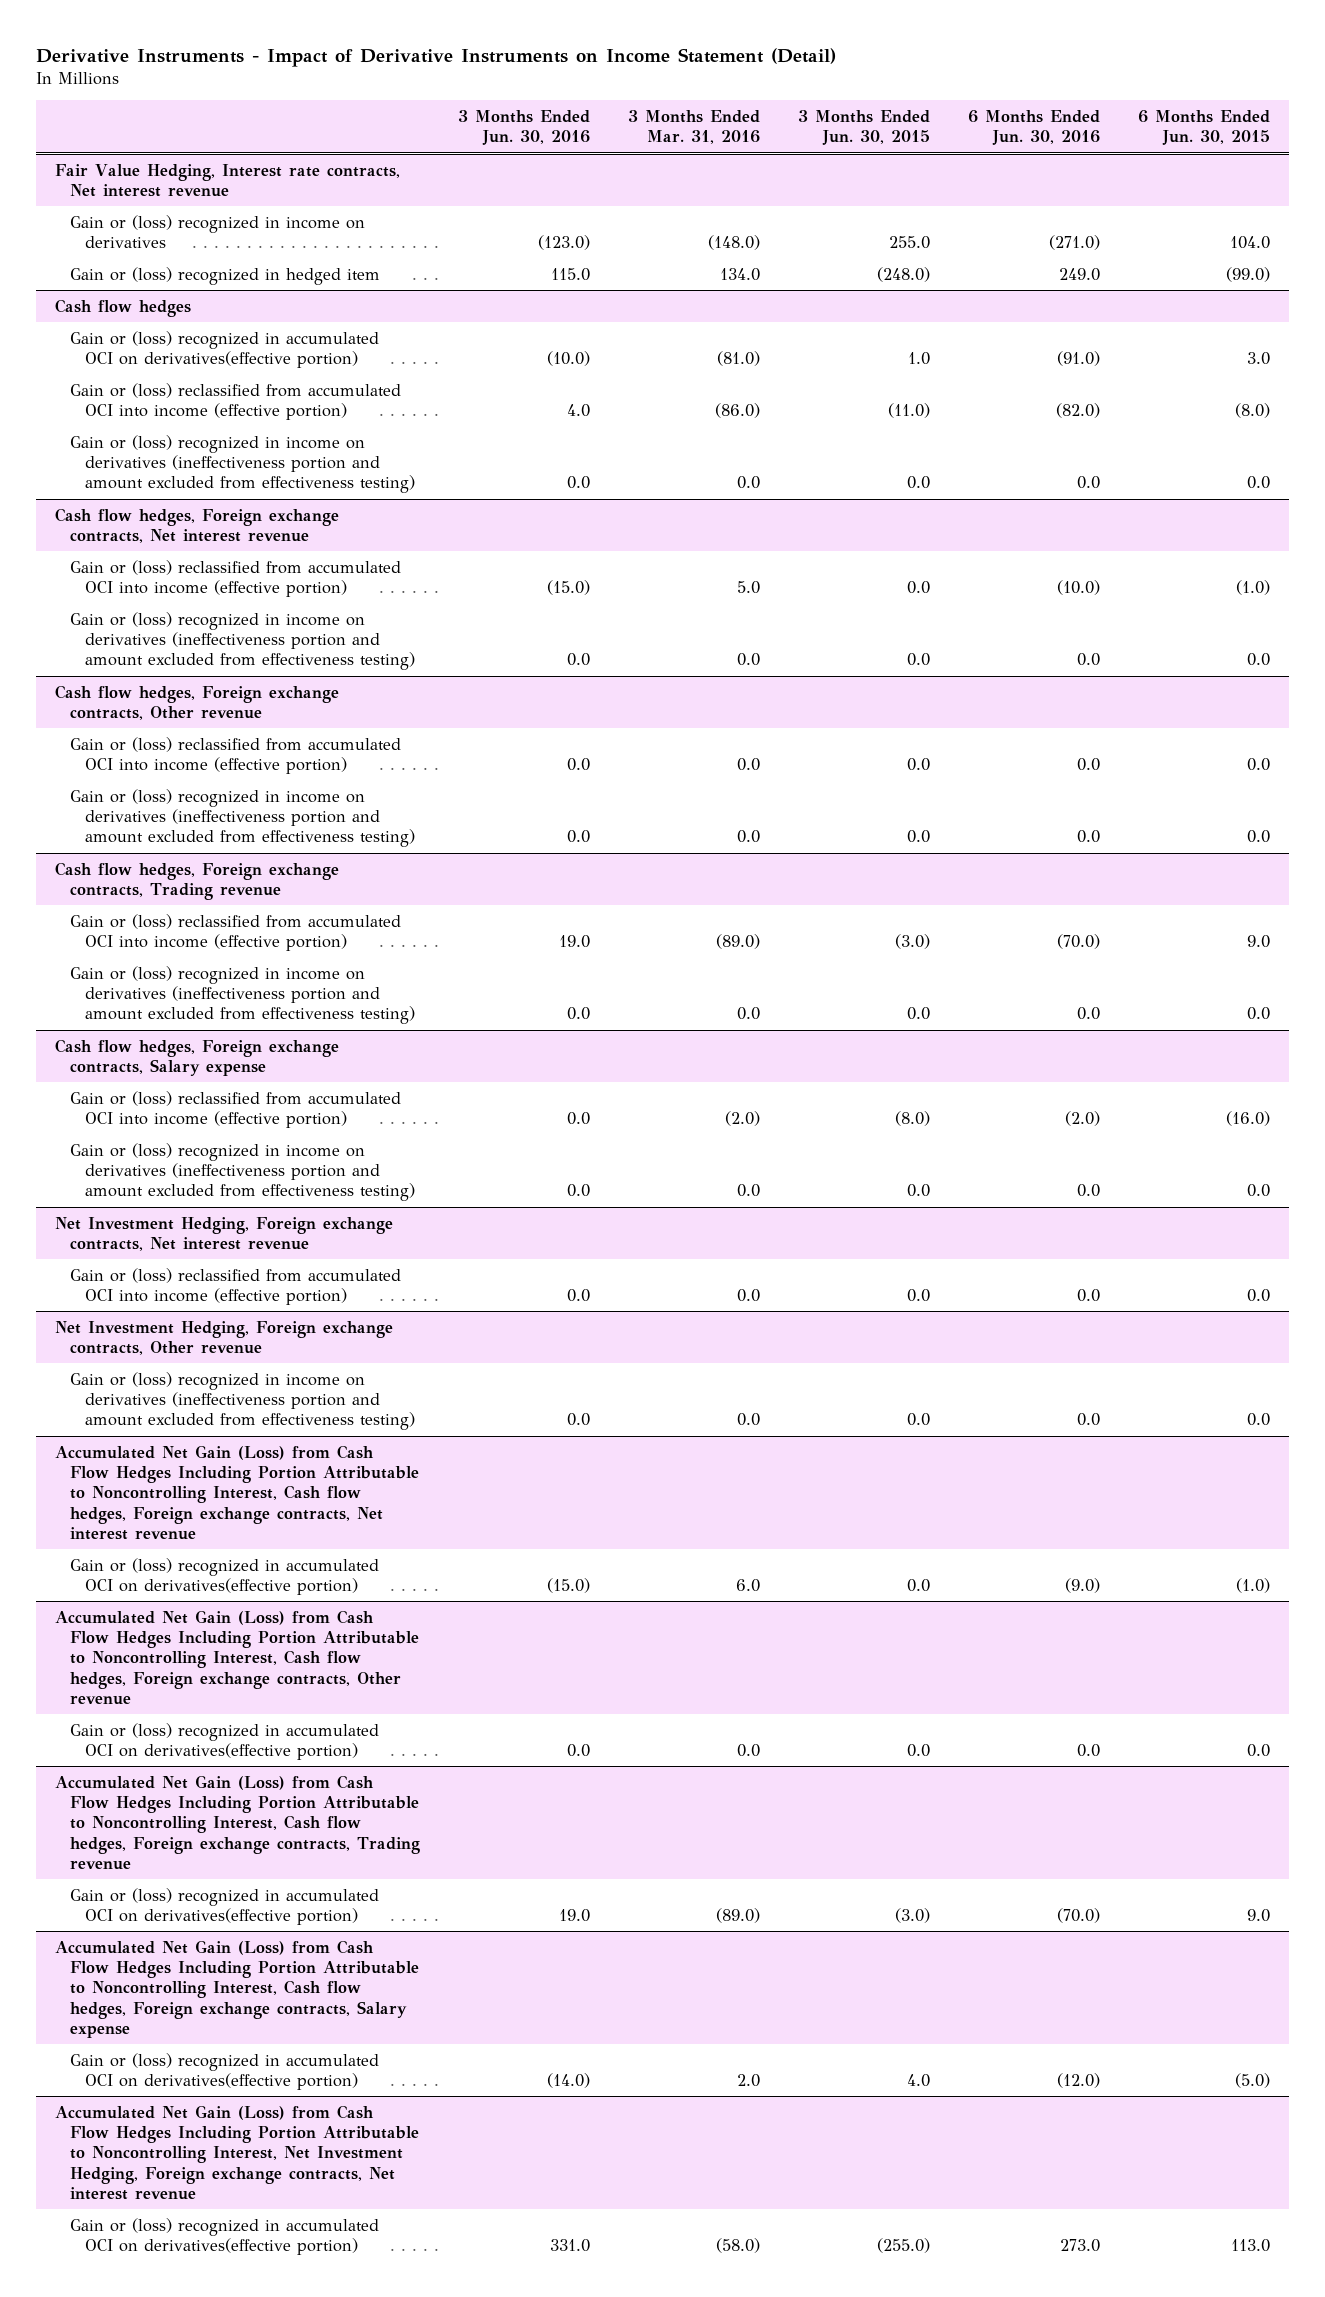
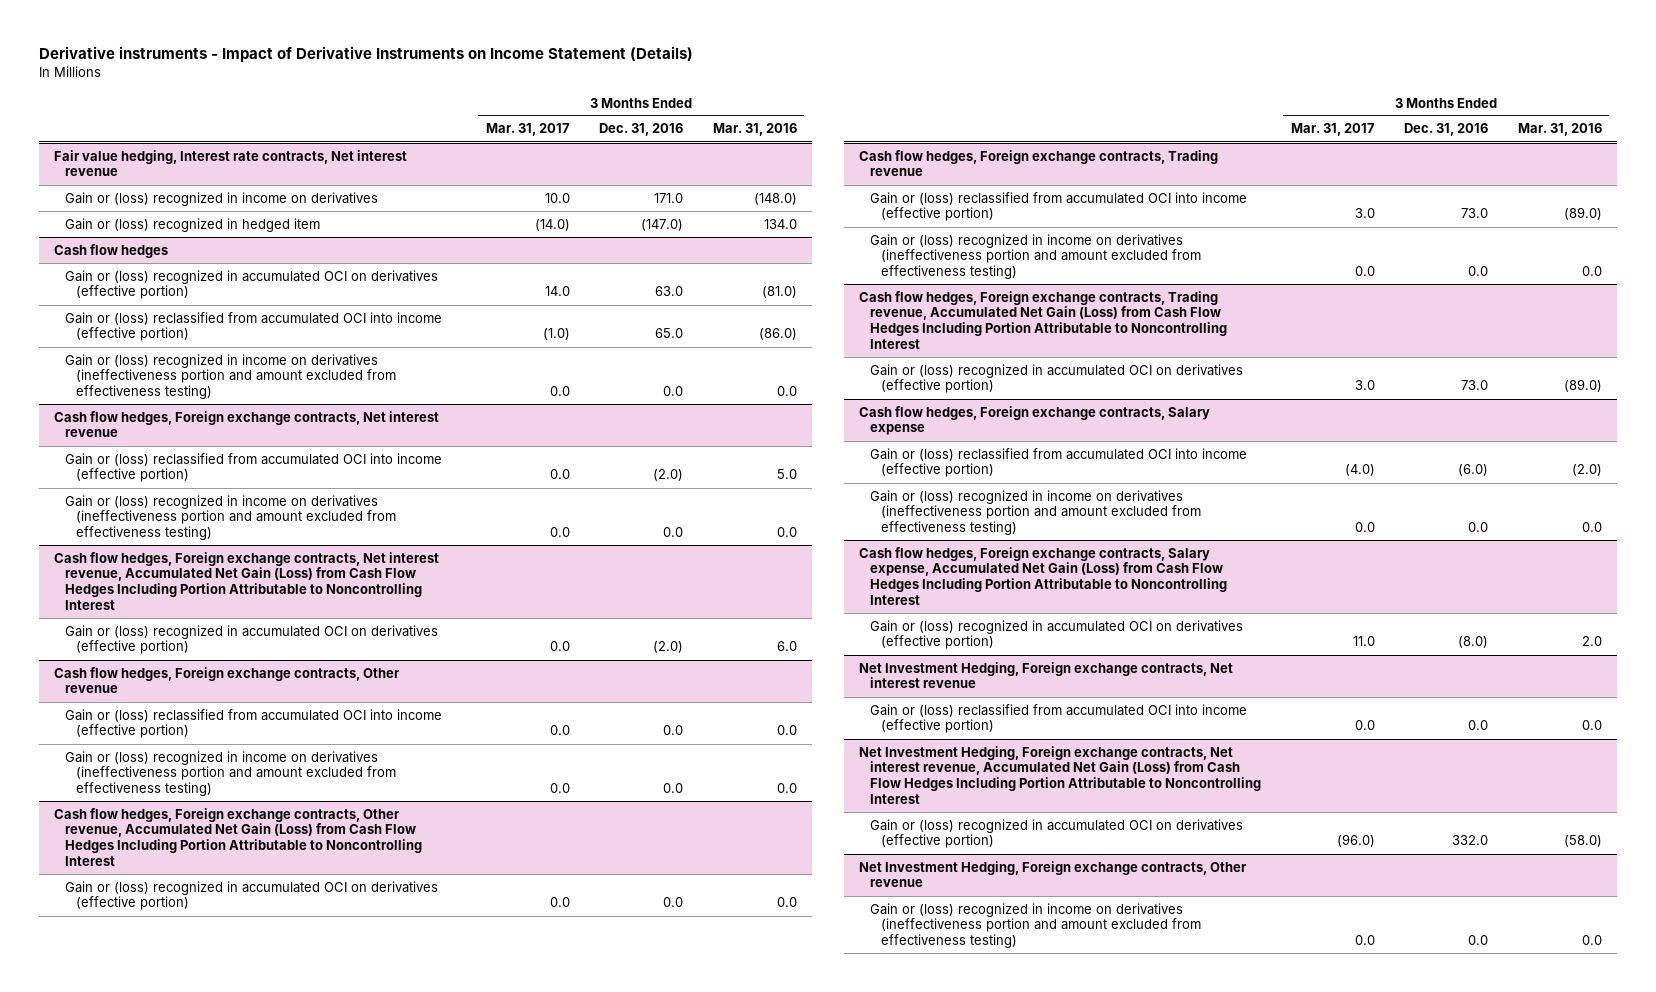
- Derivative Instruments - Impact of Derivative Instruments on Income Statement (Detail)
+ Derivative instruments - Impact of Derivative Instruments on Income Statement (Details)
- | 3 Months Ended Jun. 30, 2016 | 3 Months Ended Mar. 31, 2016 | 3 Months Ended Jun. 30, 2015 | 6 Months Ended Jun. 30, 2016 | 6 Months Ended Jun. 30, 2015
+ | 3 Months Ended Mar. 31, 2017 | 3 Months Ended Dec. 31, 2016 | 3 Months Ended Mar. 31, 2016
- Fair Value Hedging, Interest rate contracts, Net interest revenue
+ Fair value hedging, Interest rate contracts, Net interest revenue
@ Cash flow hedges
- Gain or (loss) recognized in accumulated OCI on derivatives(effective portion) | (10.0) | (81.0) | 1.0 | (91.0) | 3.0
+ Gain or (loss) recognized in accumulated OCI on derivatives (effective portion) | 14.0 | 63.0 | (81.0)
+ Cash flow hedges, Foreign exchange contracts, Net interest revenue, Accumulated Net Gain (Loss) from Cash Flow Hedges Including Portion Attributable to Noncontrolling Interest
+ Gain or (loss) recognized in accumulated OCI on derivatives (effective portion) | 0.0 | (2.0) | 6.0
+ Cash flow hedges, Foreign exchange contracts, Other revenue, Accumulated Net Gain (Loss) from Cash Flow Hedges Including Portion Attributable to Noncontrolling Interest
+ Gain or (loss) recognized in accumulated OCI on derivatives (effective portion) | 0.0 | 0.0 | 0.0
+ Cash flow hedges, Foreign exchange contracts, Trading revenue, Accumulated Net Gain (Loss) from Cash Flow Hedges Including Portion Attributable to Noncontrolling Interest
+ Gain or (loss) recognized in accumulated OCI on derivatives (effective portion) | 3.0 | 73.0 | (89.0)
+ Cash flow hedges, Foreign exchange contracts, Salary expense, Accumulated Net Gain (Loss) from Cash Flow Hedges Including Portion Attributable to Noncontrolling Interest
+ Gain or (loss) recognized in accumulated OCI on derivatives (effective portion) | 11.0 | (8.0) | 2.0
+ Net Investment Hedging, Foreign exchange contracts, Net interest revenue, Accumulated Net Gain (Loss) from Cash Flow Hedges Including Portion Attributable to Noncontrolling Interest
+ Gain or (loss) recognized in accumulated OCI on derivatives (effective portion) | (96.0) | 332.0 | (58.0)
- Accumulated Net Gain (Loss) from Cash Flow Hedges Including Portion Attributable to Noncontrolling Interest, Cash flow hedges, Foreign exchange contracts, Net interest revenue
- Gain or (loss) recognized in accumulated OCI on derivatives(effective portion) | (15.0) | 6.0 | 0.0 | (9.0) | (1.0)
- Accumulated Net Gain (Loss) from Cash Flow Hedges Including Portion Attributable to Noncontrolling Interest, Cash flow hedges, Foreign exchange contracts, Other revenue
- Gain or (loss) recognized in accumulated OCI on derivatives(effective portion) | 0.0 | 0.0 | 0.0 | 0.0 | 0.0
- Accumulated Net Gain (Loss) from Cash Flow Hedges Including Portion Attributable to Noncontrolling Interest, Cash flow hedges, Foreign exchange contracts, Trading revenue
- Gain or (loss) recognized in accumulated OCI on derivatives(effective portion) | 19.0 | (89.0) | (3.0) | (70.0) | 9.0
- Accumulated Net Gain (Loss) from Cash Flow Hedges Including Portion Attributable to Noncontrolling Interest, Cash flow hedges, Foreign exchange contracts, Salary expense
- Gain or (loss) recognized in accumulated OCI on derivatives(effective portion) | (14.0) | 2.0 | 4.0 | (12.0) | (5.0)
- Accumulated Net Gain (Loss) from Cash Flow Hedges Including Portion Attributable to Noncontrolling Interest, Net Investment Hedging, Foreign exchange contracts, Net interest revenue
- Gain or (loss) recognized in accumulated OCI on derivatives(effective portion) | 331.0 | (58.0) | (255.0) | 273.0 | 113.0

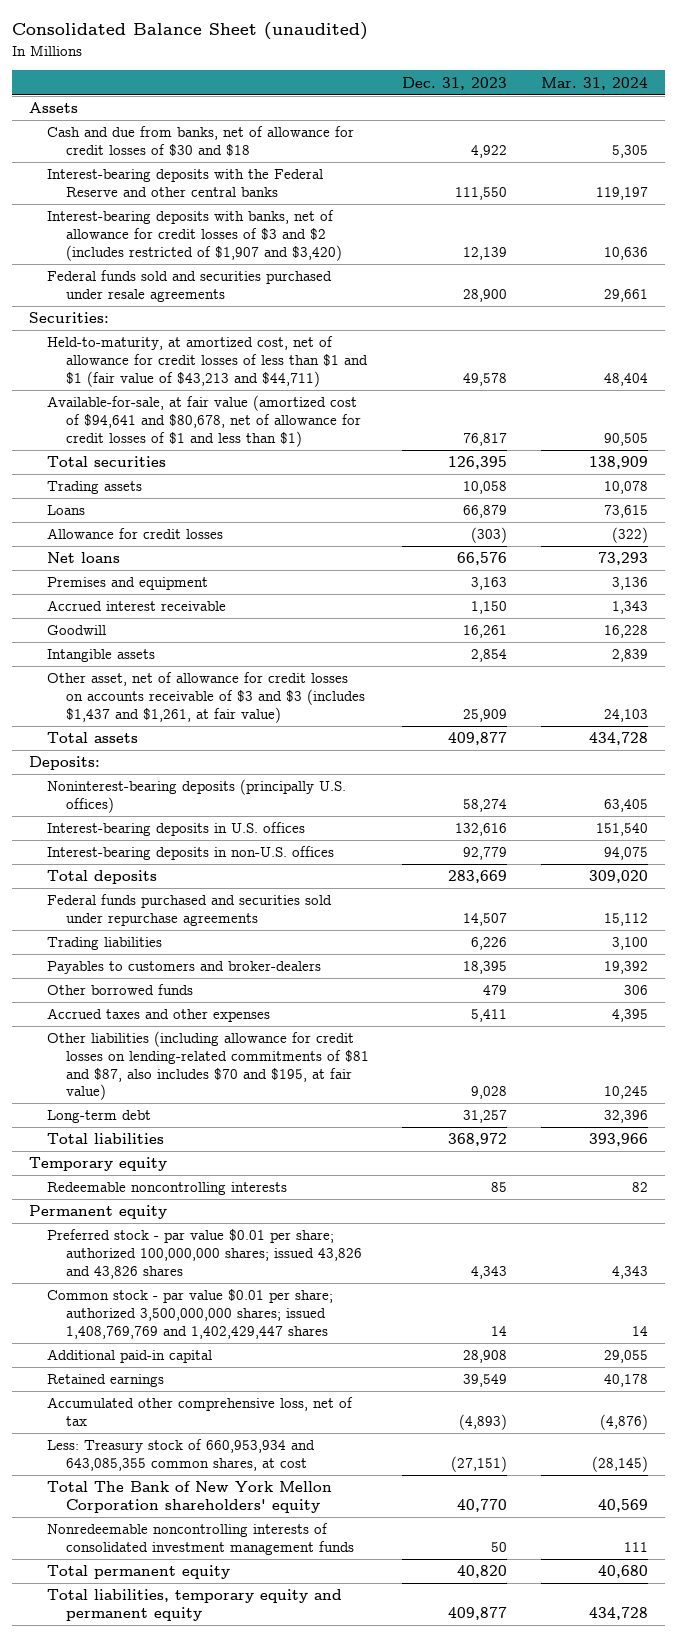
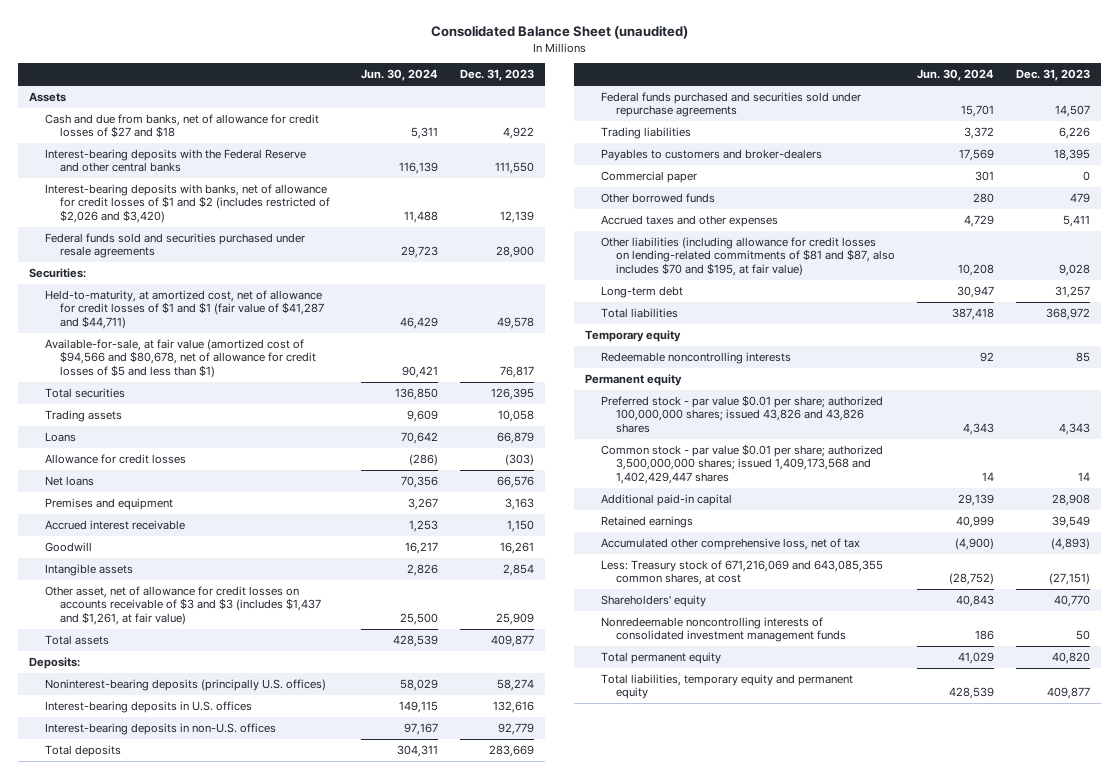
- | Dec. 31, 2023 | Mar. 31, 2024
+ | Jun. 30, 2024 | Dec. 31, 2023
- Cash and due from banks, net of allowance for credit losses of $30 and $18 | 4,922 | 5,305
+ Cash and due from banks, net of allowance for credit losses of $27 and $18 | 5,311 | 4,922
- Interest-bearing deposits with banks, net of allowance for credit losses of $3 and $2 (includes restricted of $1,907 and $3,420) | 12,139 | 10,636
+ Interest-bearing deposits with banks, net of allowance for credit losses of $1 and $2 (includes restricted of $2,026 and $3,420) | 11,488 | 12,139
- Held-to-maturity, at amortized cost, net of allowance for credit losses of less than $1 and $1 (fair value of $43,213 and $44,711) | 49,578 | 48,404
- Available-for-sale, at fair value (amortized cost of $94,641 and $80,678, net of allowance for credit losses of $1 and less than $1) | 76,817 | 90,505
+ Held-to-maturity, at amortized cost, net of allowance for credit losses of $1 and $1 (fair value of $41,287 and $44,711) | 46,429 | 49,578
+ Available-for-sale, at fair value (amortized cost of $94,566 and $80,678, net of allowance for credit losses of $5 and less than $1) | 90,421 | 76,817
+ Commercial paper | 301 | 0
- Common stock - par value $0.01 per share; authorized 3,500,000,000 shares; issued 1,408,769,769 and 1,402,429,447 shares | 14 | 14
+ Common stock - par value $0.01 per share; authorized 3,500,000,000 shares; issued 1,409,173,568 and 1,402,429,447 shares | 14 | 14
- Less: Treasury stock of 660,953,934 and 643,085,355 common shares, at cost | (27,151) | (28,145)
- Total The Bank of New York Mellon Corporation shareholders' equity | 40,770 | 40,569
+ Less: Treasury stock of 671,216,069 and 643,085,355 common shares, at cost | (28,752) | (27,151)
+ Shareholders' equity | 40,843 | 40,770

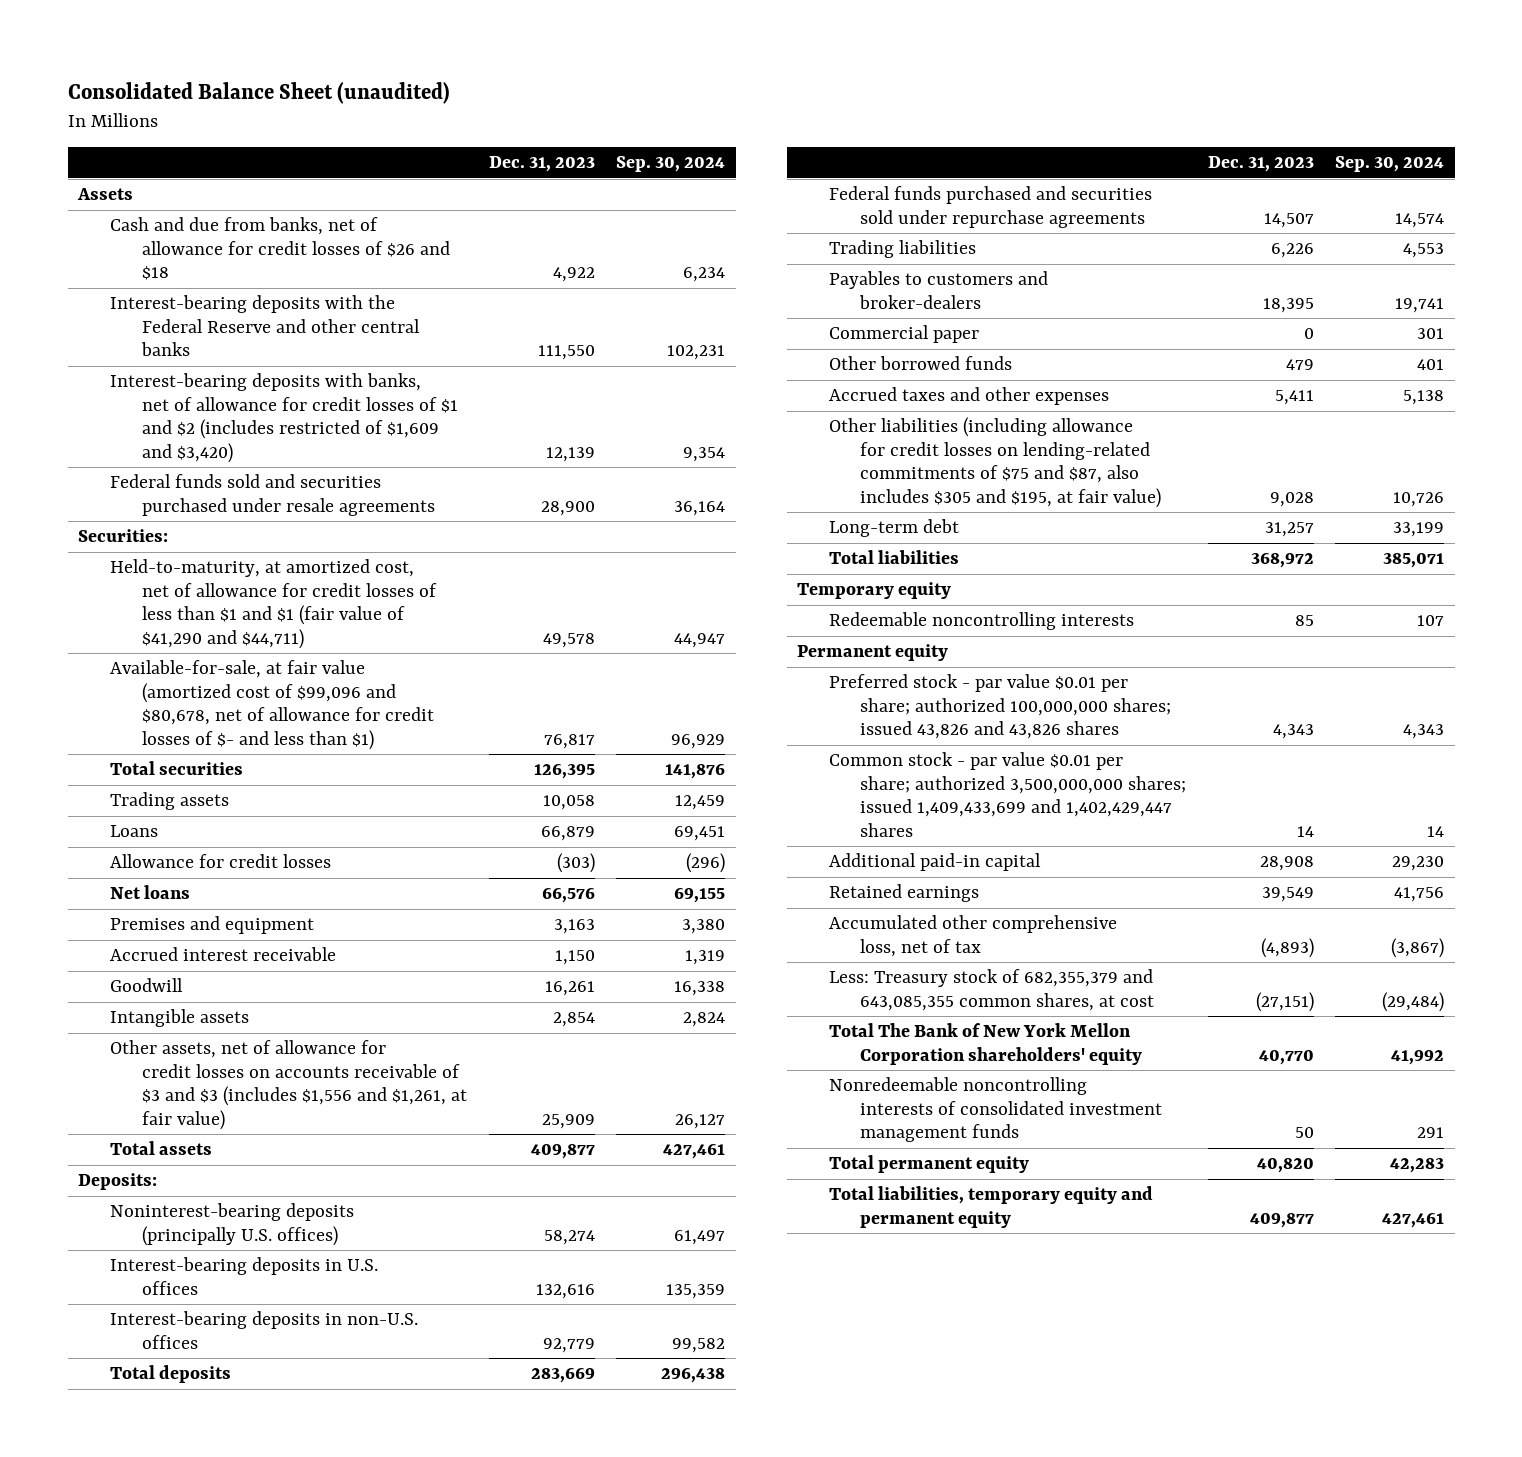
- | Jun. 30, 2024 | Dec. 31, 2023
+ | Dec. 31, 2023 | Sep. 30, 2024
- Cash and due from banks, net of allowance for credit losses of $27 and $18 | 5,311 | 4,922
+ Cash and due from banks, net of allowance for credit losses of $26 and $18 | 4,922 | 6,234
- Interest-bearing deposits with banks, net of allowance for credit losses of $1 and $2 (includes restricted of $2,026 and $3,420) | 11,488 | 12,139
+ Interest-bearing deposits with banks, net of allowance for credit losses of $1 and $2 (includes restricted of $1,609 and $3,420) | 12,139 | 9,354
- Held-to-maturity, at amortized cost, net of allowance for credit losses of $1 and $1 (fair value of $41,287 and $44,711) | 46,429 | 49,578
- Available-for-sale, at fair value (amortized cost of $94,566 and $80,678, net of allowance for credit losses of $5 and less than $1) | 90,421 | 76,817
+ Held-to-maturity, at amortized cost, net of allowance for credit losses of less than $1 and $1 (fair value of $41,290 and $44,711) | 49,578 | 44,947
+ Available-for-sale, at fair value (amortized cost of $99,096 and $80,678, net of allowance for credit losses of $- and less than $1) | 76,817 | 96,929
- Other asset, net of allowance for credit losses on accounts receivable of $3 and $3 (includes $1,437 and $1,261, at fair value) | 25,500 | 25,909
+ Other assets, net of allowance for credit losses on accounts receivable of $3 and $3 (includes $1,556 and $1,261, at fair value) | 25,909 | 26,127
- Other liabilities (including allowance for credit losses on lending-related commitments of $81 and $87, also includes $70 and $195, at fair value) | 10,208 | 9,028
+ Other liabilities (including allowance for credit losses on lending-related commitments of $75 and $87, also includes $305 and $195, at fair value) | 9,028 | 10,726
- Common stock - par value $0.01 per share; authorized 3,500,000,000 shares; issued 1,409,173,568 and 1,402,429,447 shares | 14 | 14
+ Common stock - par value $0.01 per share; authorized 3,500,000,000 shares; issued 1,409,433,699 and 1,402,429,447 shares | 14 | 14
- Less: Treasury stock of 671,216,069 and 643,085,355 common shares, at cost | (28,752) | (27,151)
- Shareholders' equity | 40,843 | 40,770
+ Less: Treasury stock of 682,355,379 and 643,085,355 common shares, at cost | (27,151) | (29,484)
+ Total The Bank of New York Mellon Corporation shareholders' equity | 40,770 | 41,992

